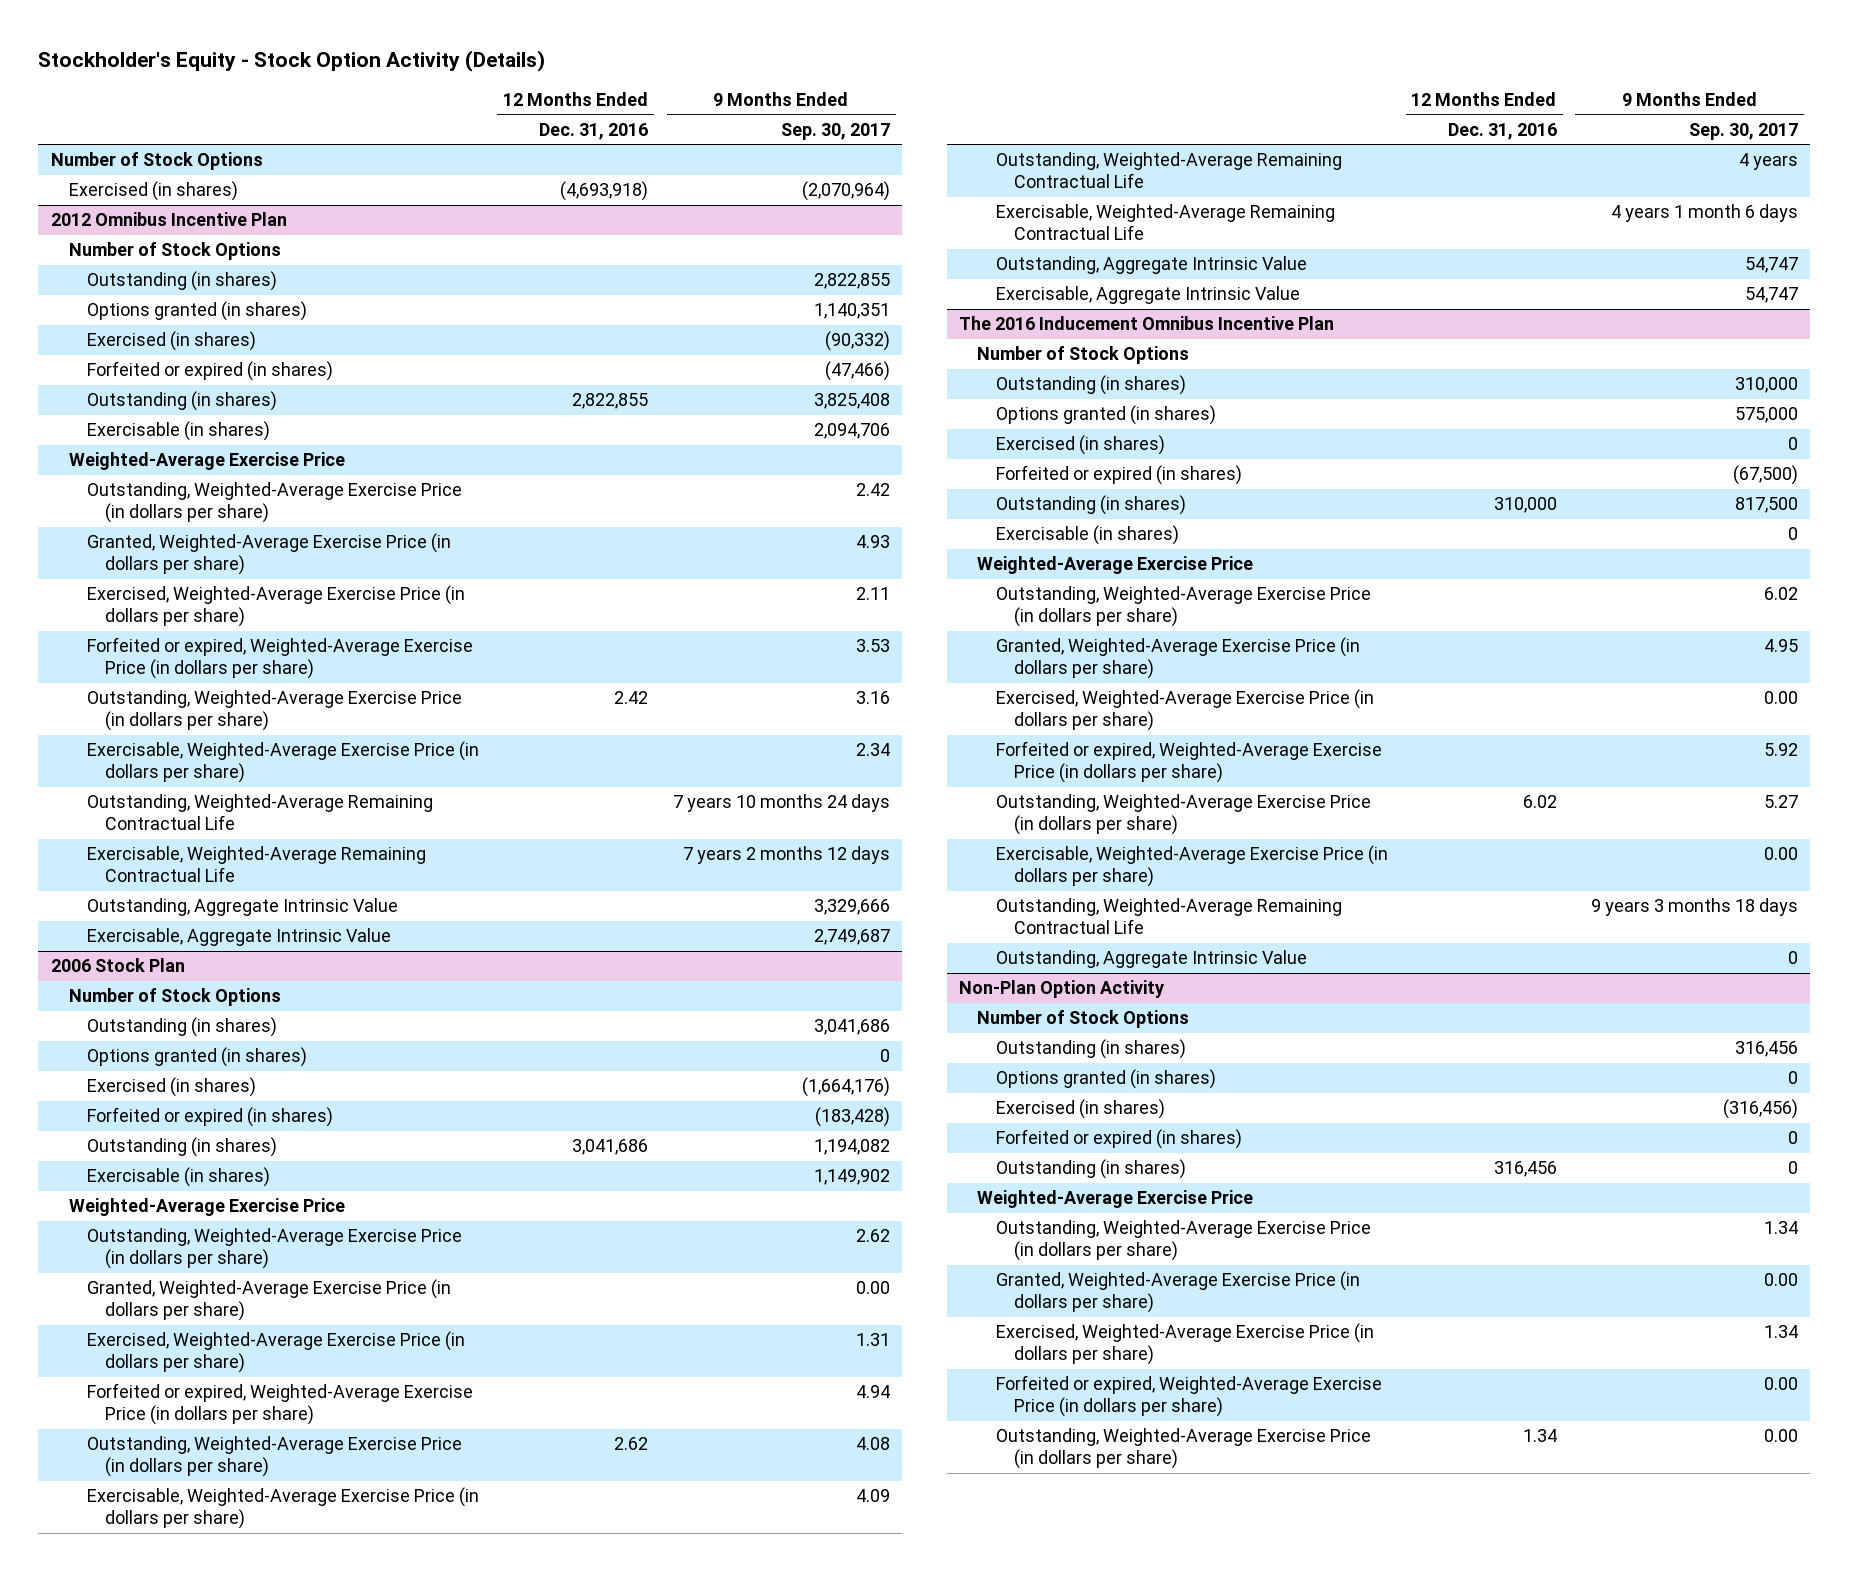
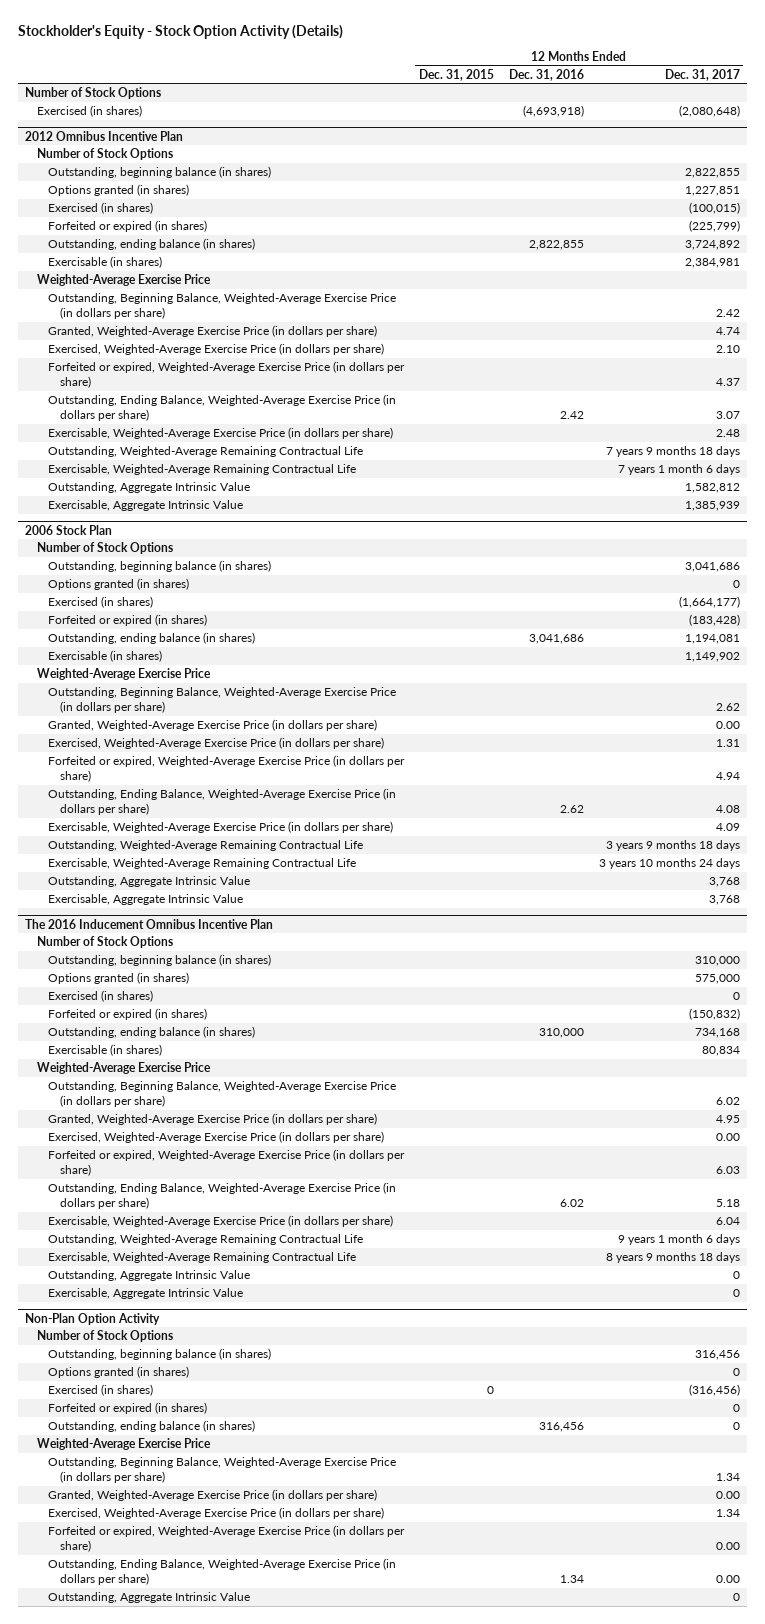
- | 12 Months Ended Dec. 31, 2016 | 9 Months Ended Sep. 30, 2017
+ | 12 Months Ended Dec. 31, 2015 | 12 Months Ended Dec. 31, 2016 | 12 Months Ended Dec. 31, 2017
@ 2012 Omnibus Incentive Plan
- Outstanding (in shares) | | 2,822,855
+ Outstanding, beginning balance (in shares) | | | 2,822,855
- Outstanding (in shares) | 2,822,855 | 3,825,408
+ Outstanding, ending balance (in shares) | | 2,822,855 | 3,724,892
- Outstanding, Weighted-Average Exercise Price (in dollars per share) | | 2.42
+ Outstanding, Beginning Balance, Weighted-Average Exercise Price (in dollars per share) | | | 2.42
- Outstanding, Weighted-Average Exercise Price (in dollars per share) | 2.42 | 3.16
+ Outstanding, Ending Balance, Weighted-Average Exercise Price (in dollars per share) | | 2.42 | 3.07
@ 2006 Stock Plan
- Outstanding (in shares) | | 3,041,686
+ Outstanding, beginning balance (in shares) | | | 3,041,686
- Outstanding (in shares) | 3,041,686 | 1,194,082
+ Outstanding, ending balance (in shares) | | 3,041,686 | 1,194,081
- Outstanding, Weighted-Average Exercise Price (in dollars per share) | | 2.62
+ Outstanding, Beginning Balance, Weighted-Average Exercise Price (in dollars per share) | | | 2.62
- Outstanding, Weighted-Average Exercise Price (in dollars per share) | 2.62 | 4.08
+ Outstanding, Ending Balance, Weighted-Average Exercise Price (in dollars per share) | | 2.62 | 4.08
@ The 2016 Inducement Omnibus Incentive Plan
- Outstanding (in shares) | | 310,000
+ Outstanding, beginning balance (in shares) | | | 310,000
- Outstanding (in shares) | 310,000 | 817,500
+ Outstanding, ending balance (in shares) | | 310,000 | 734,168
- Outstanding, Weighted-Average Exercise Price (in dollars per share) | | 6.02
+ Outstanding, Beginning Balance, Weighted-Average Exercise Price (in dollars per share) | | | 6.02
- Outstanding, Weighted-Average Exercise Price (in dollars per share) | 6.02 | 5.27
+ Outstanding, Ending Balance, Weighted-Average Exercise Price (in dollars per share) | | 6.02 | 5.18
+ Exercisable, Weighted-Average Remaining Contractual Life | | | 8 years 9 months 18 days
+ Exercisable, Aggregate Intrinsic Value | | | 0
@ Non-Plan Option Activity
- Outstanding (in shares) | | 316,456
+ Outstanding, beginning balance (in shares) | | | 316,456
- Outstanding (in shares) | 316,456 | 0
+ Outstanding, ending balance (in shares) | | 316,456 | 0
- Outstanding, Weighted-Average Exercise Price (in dollars per share) | | 1.34
+ Outstanding, Beginning Balance, Weighted-Average Exercise Price (in dollars per share) | | | 1.34
- Outstanding, Weighted-Average Exercise Price (in dollars per share) | 1.34 | 0.00
+ Outstanding, Ending Balance, Weighted-Average Exercise Price (in dollars per share) | | 1.34 | 0.00
+ Outstanding, Aggregate Intrinsic Value | | | 0

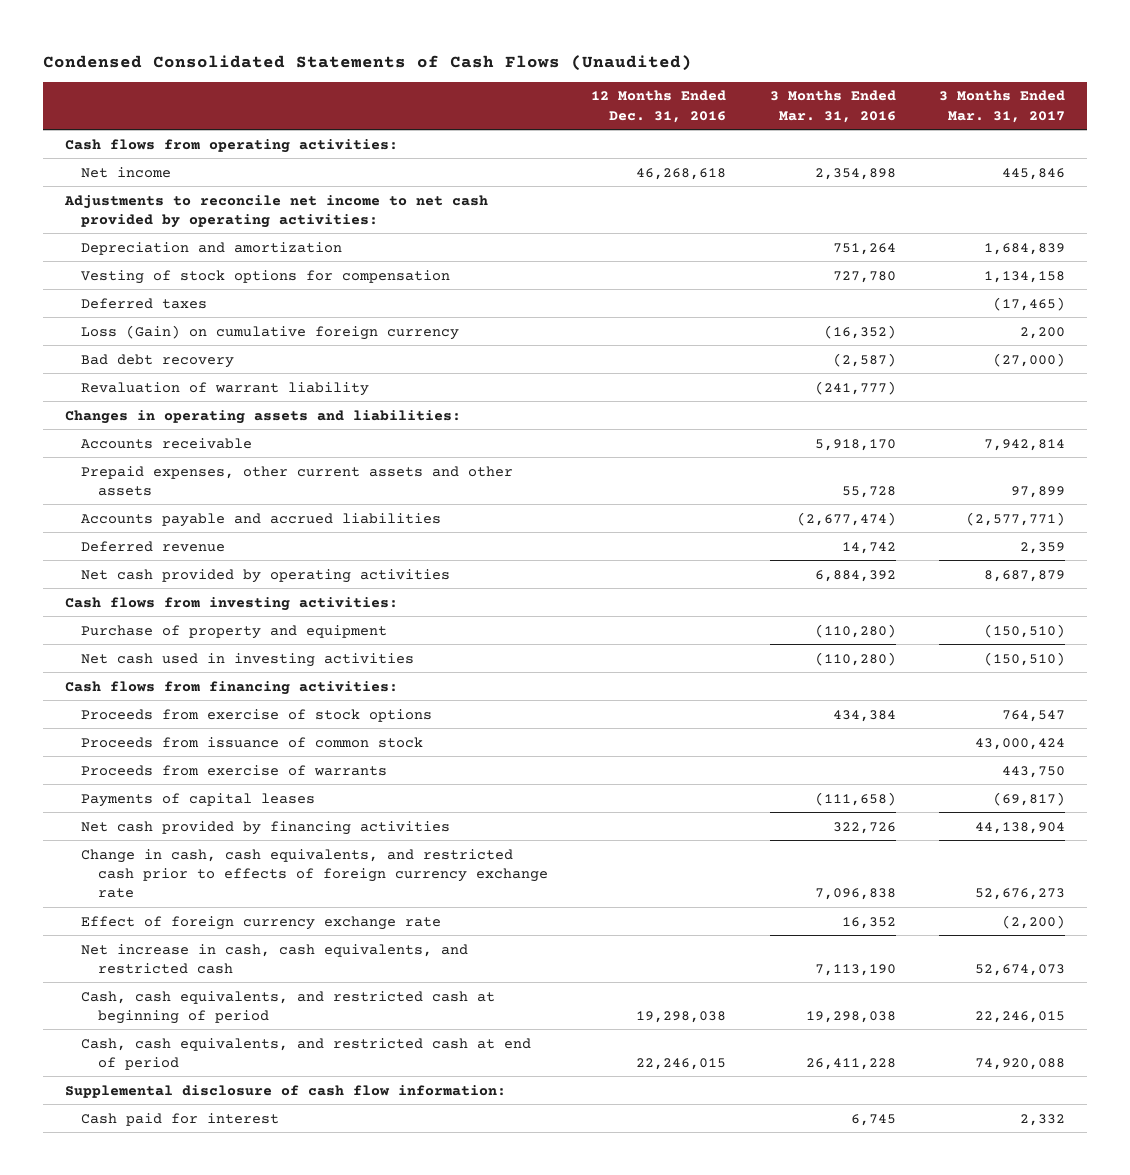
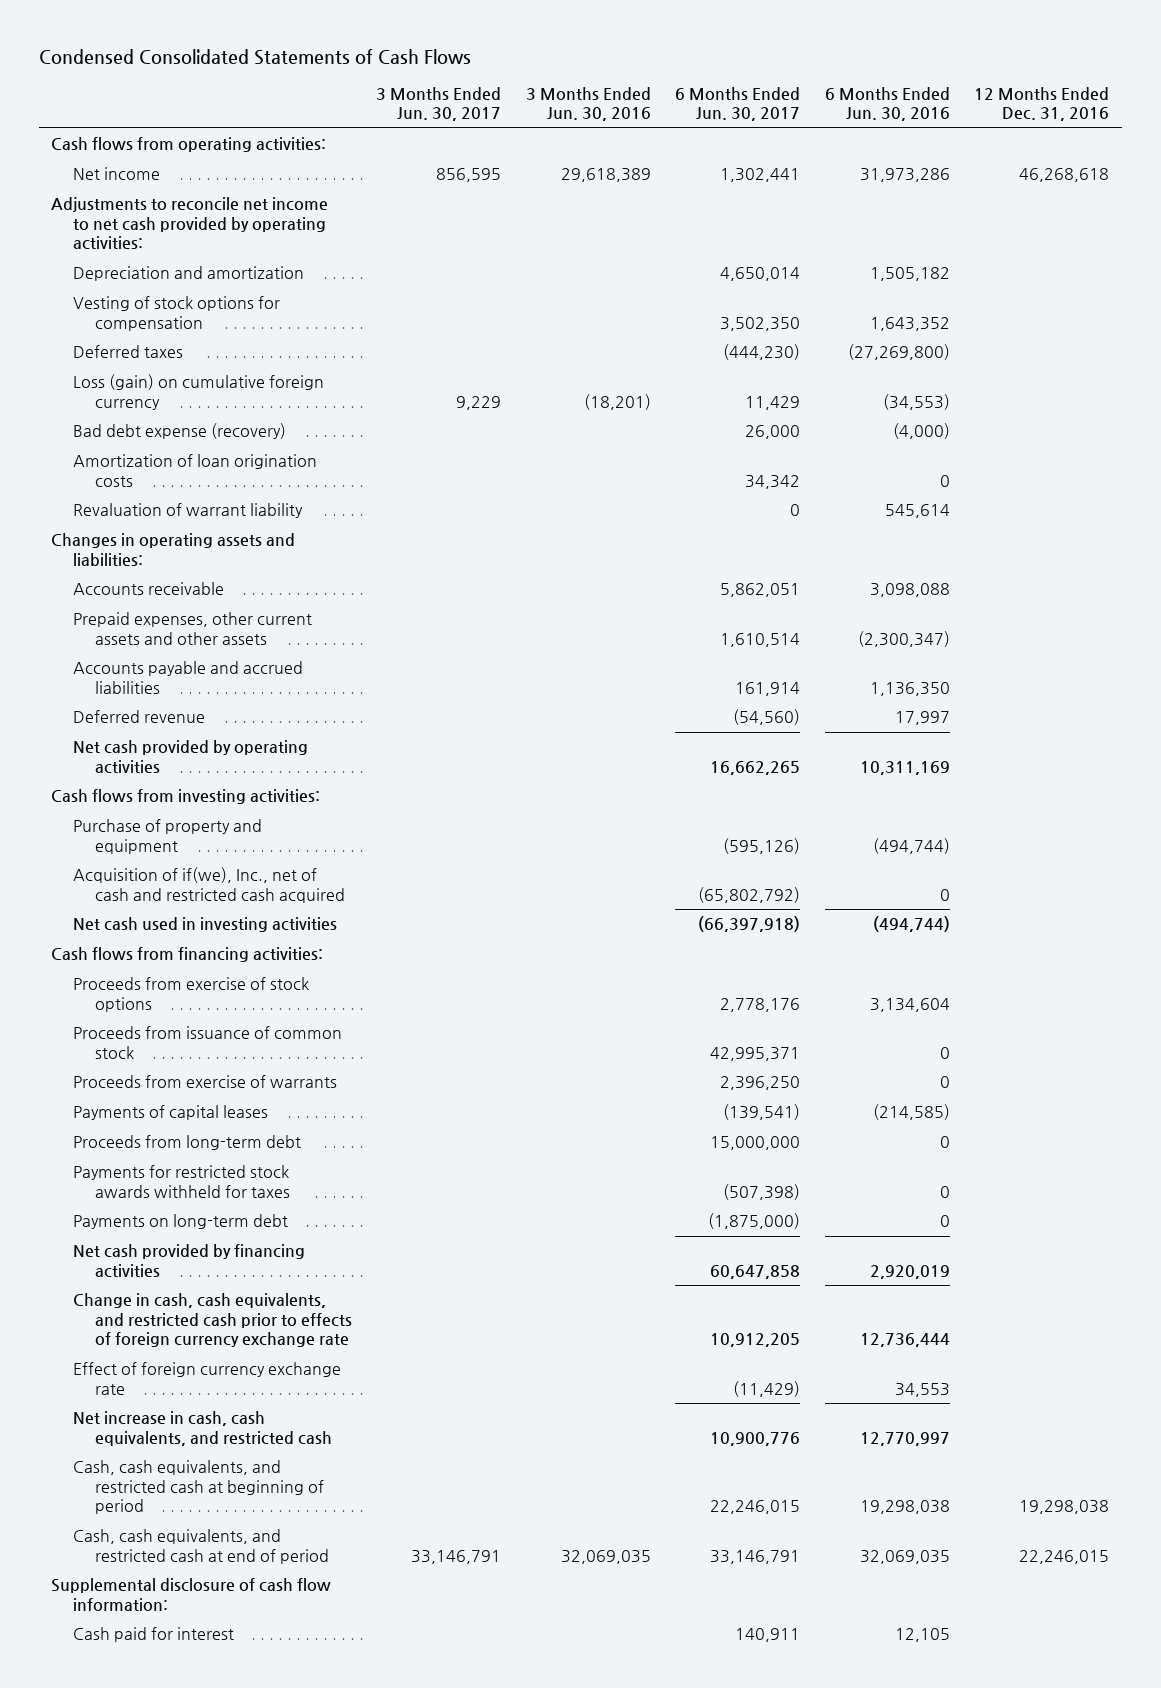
- Condensed Consolidated Statements of Cash Flows (Unaudited)
+ Condensed Consolidated Statements of Cash Flows
- | 12 Months Ended Dec. 31, 2016 | 3 Months Ended Mar. 31, 2016 | 3 Months Ended Mar. 31, 2017
+ | 3 Months Ended Jun. 30, 2017 | 3 Months Ended Jun. 30, 2016 | 6 Months Ended Jun. 30, 2017 | 6 Months Ended Jun. 30, 2016 | 12 Months Ended Dec. 31, 2016
- Loss (Gain) on cumulative foreign currency | | (16,352) | 2,200
- Bad debt recovery | | (2,587) | (27,000)
+ Loss (gain) on cumulative foreign currency | 9,229 | (18,201) | 11,429 | (34,553) |
+ Bad debt expense (recovery) | | | 26,000 | (4,000) |
+ Amortization of loan origination costs | | | 34,342 | 0 |
+ Acquisition of if(we), Inc., net of cash and restricted cash acquired | | | (65,802,792) | 0 |
+ Proceeds from long-term debt | | | 15,000,000 | 0 |
+ Payments for restricted stock awards withheld for taxes | | | (507,398) | 0 |
+ Payments on long-term debt | | | (1,875,000) | 0 |

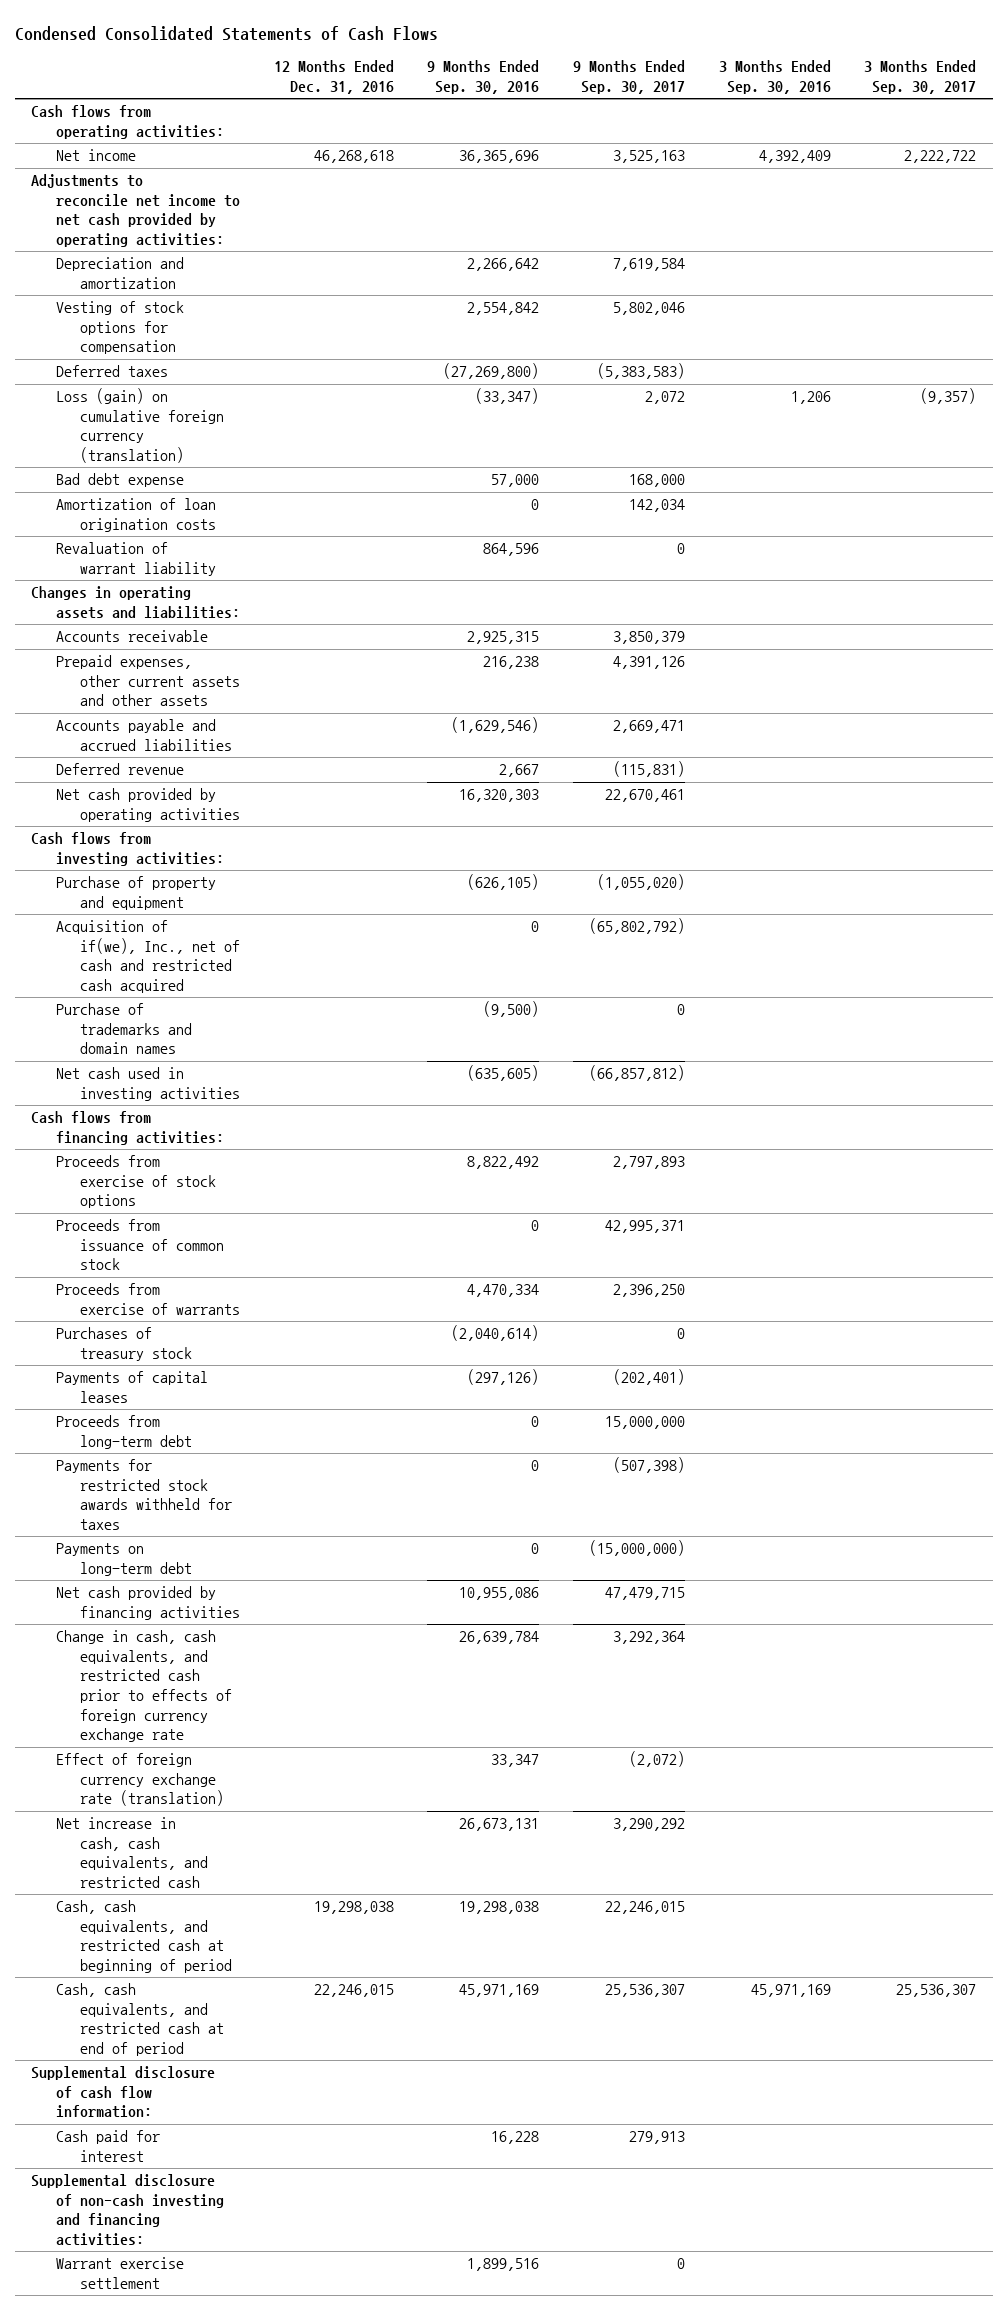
- | 3 Months Ended Jun. 30, 2017 | 3 Months Ended Jun. 30, 2016 | 6 Months Ended Jun. 30, 2017 | 6 Months Ended Jun. 30, 2016 | 12 Months Ended Dec. 31, 2016
+ | 12 Months Ended Dec. 31, 2016 | 9 Months Ended Sep. 30, 2016 | 9 Months Ended Sep. 30, 2017 | 3 Months Ended Sep. 30, 2016 | 3 Months Ended Sep. 30, 2017
- Loss (gain) on cumulative foreign currency | 9,229 | (18,201) | 11,429 | (34,553) |
- Bad debt expense (recovery) | | | 26,000 | (4,000) |
+ Loss (gain) on cumulative foreign currency (translation) | | (33,347) | 2,072 | 1,206 | (9,357)
+ Bad debt expense | | 57,000 | 168,000 | |
+ Purchase of trademarks and domain names | | (9,500) | 0 | |
+ Purchases of treasury stock | | (2,040,614) | 0 | |
- Effect of foreign currency exchange rate | | | (11,429) | 34,553 |
+ Effect of foreign currency exchange rate (translation) | | 33,347 | (2,072) | |
+ Supplemental disclosure of non-cash investing and financing activities:
+ Warrant exercise settlement | | 1,899,516 | 0 | |

